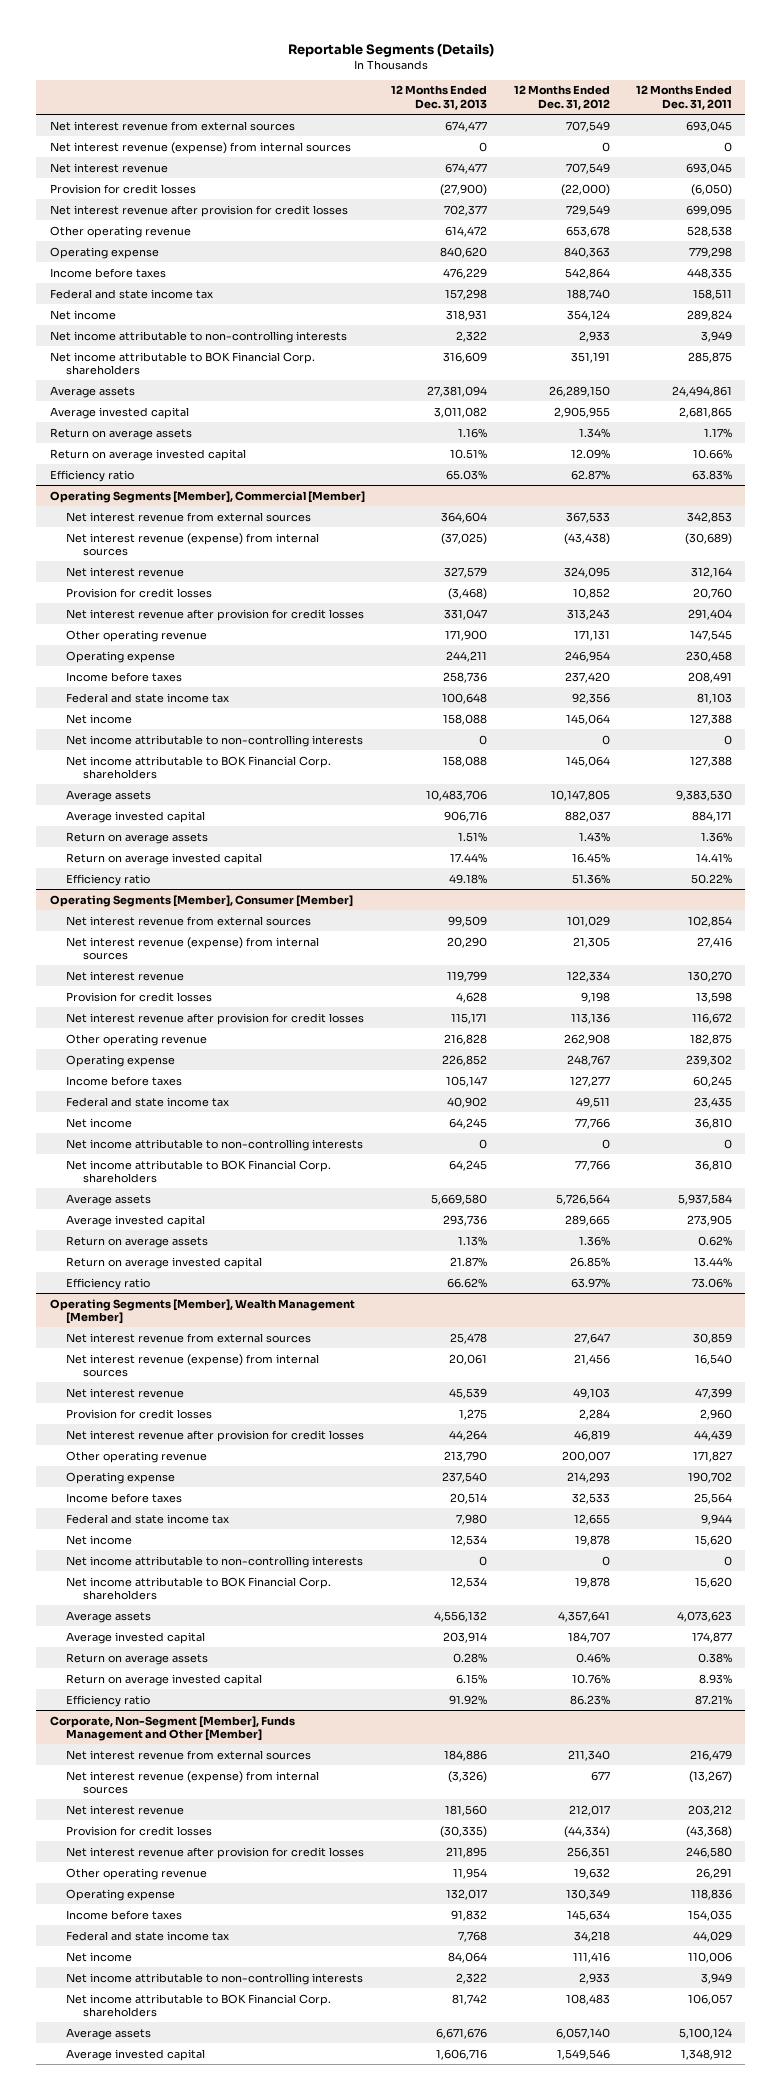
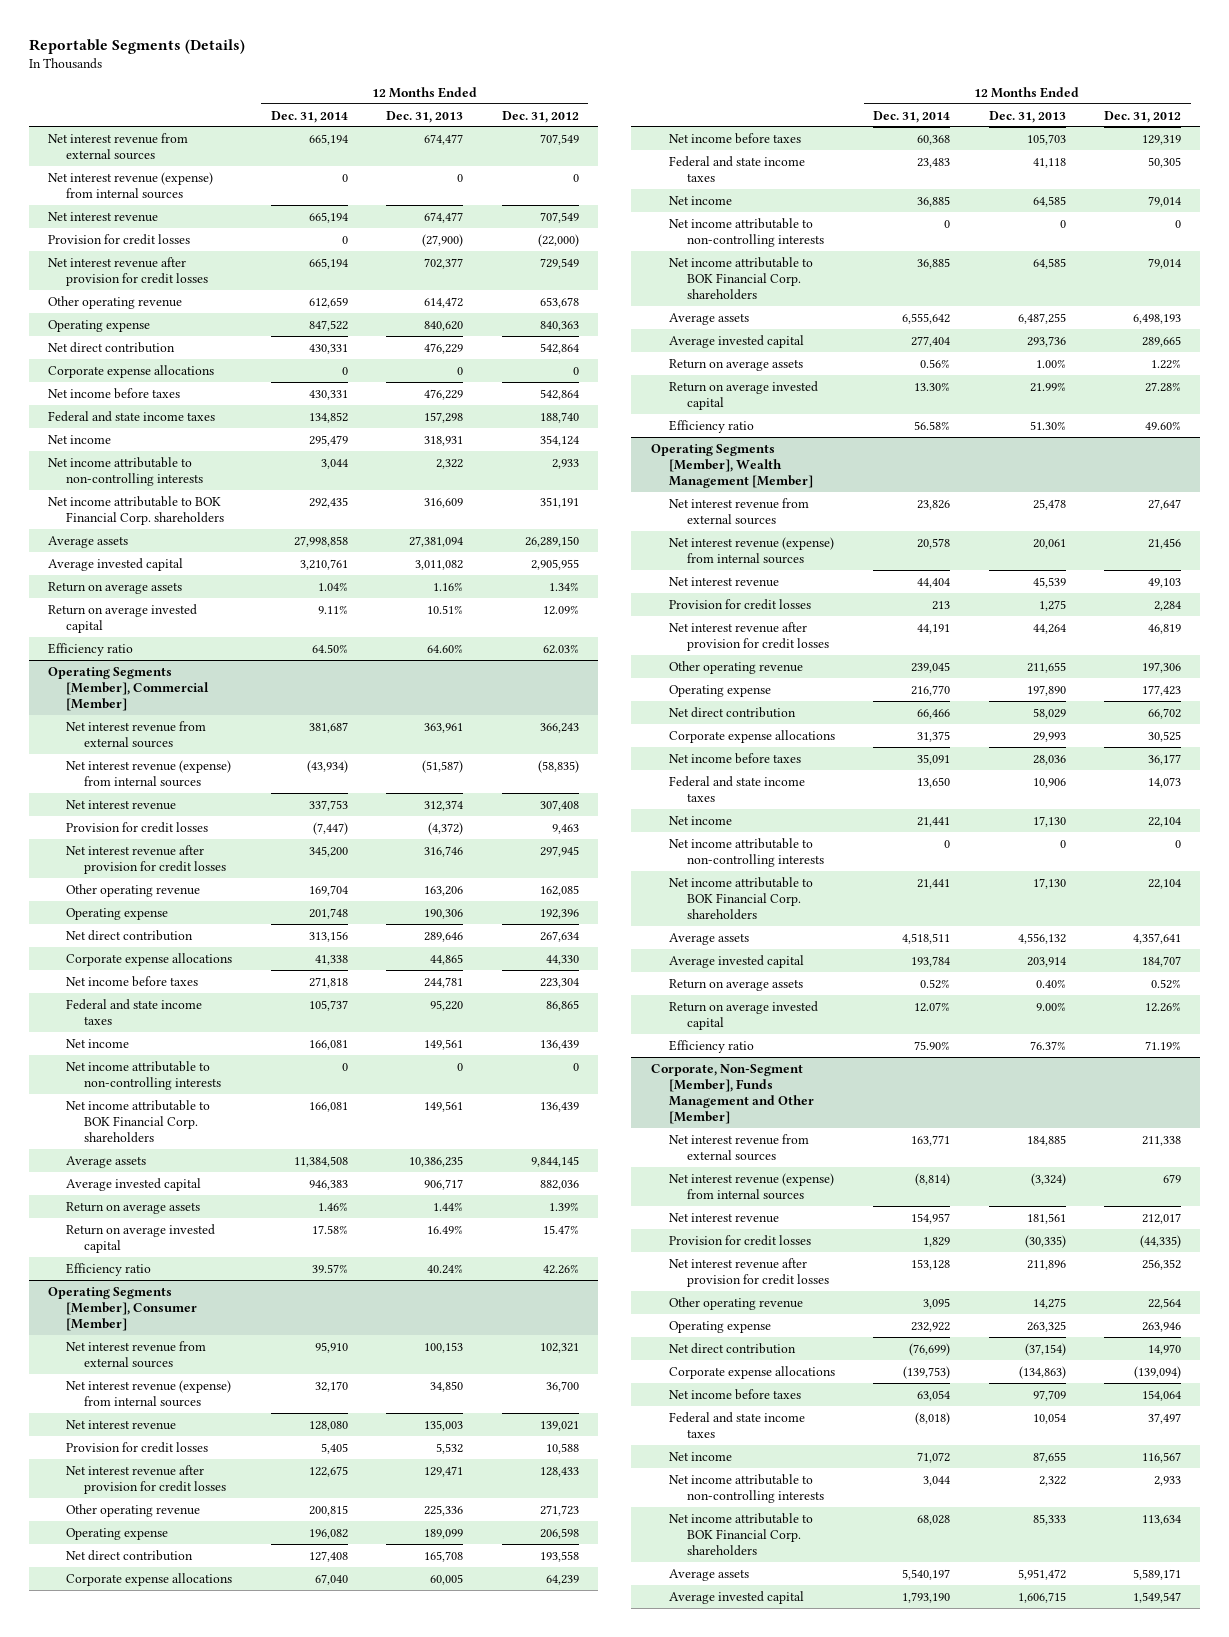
- | 12 Months Ended Dec. 31, 2013 | 12 Months Ended Dec. 31, 2012 | 12 Months Ended Dec. 31, 2011
+ | 12 Months Ended Dec. 31, 2014 | 12 Months Ended Dec. 31, 2013 | 12 Months Ended Dec. 31, 2012
- Income before taxes | 476,229 | 542,864 | 448,335
- Federal and state income tax | 157,298 | 188,740 | 158,511
+ Net direct contribution | 430,331 | 476,229 | 542,864
+ Corporate expense allocations | 0 | 0 | 0
+ Net income before taxes | 430,331 | 476,229 | 542,864
+ Federal and state income taxes | 134,852 | 157,298 | 188,740
- Efficiency ratio | 65.03% | 62.87% | 63.83%
+ Efficiency ratio | 64.50% | 64.60% | 62.03%
@ Operating Segments [Member], Commercial [Member]
- Net interest revenue from external sources | 364,604 | 367,533 | 342,853
- Net interest revenue (expense) from internal sources | (37,025) | (43,438) | (30,689)
- Net interest revenue | 327,579 | 324,095 | 312,164
- Provision for credit losses | (3,468) | 10,852 | 20,760
- Net interest revenue after provision for credit losses | 331,047 | 313,243 | 291,404
- Other operating revenue | 171,900 | 171,131 | 147,545
- Operating expense | 244,211 | 246,954 | 230,458
- Income before taxes | 258,736 | 237,420 | 208,491
- Federal and state income tax | 100,648 | 92,356 | 81,103
- Net income | 158,088 | 145,064 | 127,388
+ Net interest revenue from external sources | 381,687 | 363,961 | 366,243
+ Net interest revenue (expense) from internal sources | (43,934) | (51,587) | (58,835)
+ Net interest revenue | 337,753 | 312,374 | 307,408
+ Provision for credit losses | (7,447) | (4,372) | 9,463
+ Net interest revenue after provision for credit losses | 345,200 | 316,746 | 297,945
+ Other operating revenue | 169,704 | 163,206 | 162,085
+ Operating expense | 201,748 | 190,306 | 192,396
+ Net direct contribution | 313,156 | 289,646 | 267,634
+ Corporate expense allocations | 41,338 | 44,865 | 44,330
+ Net income before taxes | 271,818 | 244,781 | 223,304
+ Federal and state income taxes | 105,737 | 95,220 | 86,865
+ Net income | 166,081 | 149,561 | 136,439
- Net income attributable to BOK Financial Corp. shareholders | 158,088 | 145,064 | 127,388
- Average assets | 10,483,706 | 10,147,805 | 9,383,530
- Average invested capital | 906,716 | 882,037 | 884,171
- Return on average assets | 1.51% | 1.43% | 1.36%
- Return on average invested capital | 17.44% | 16.45% | 14.41%
- Efficiency ratio | 49.18% | 51.36% | 50.22%
+ Net income attributable to BOK Financial Corp. shareholders | 166,081 | 149,561 | 136,439
+ Average assets | 11,384,508 | 10,386,235 | 9,844,145
+ Average invested capital | 946,383 | 906,717 | 882,036
+ Return on average assets | 1.46% | 1.44% | 1.39%
+ Return on average invested capital | 17.58% | 16.49% | 15.47%
+ Efficiency ratio | 39.57% | 40.24% | 42.26%
@ Operating Segments [Member], Consumer [Member]
- Net interest revenue from external sources | 99,509 | 101,029 | 102,854
- Net interest revenue (expense) from internal sources | 20,290 | 21,305 | 27,416
- Net interest revenue | 119,799 | 122,334 | 130,270
- Provision for credit losses | 4,628 | 9,198 | 13,598
- Net interest revenue after provision for credit losses | 115,171 | 113,136 | 116,672
- Other operating revenue | 216,828 | 262,908 | 182,875
- Operating expense | 226,852 | 248,767 | 239,302
- Income before taxes | 105,147 | 127,277 | 60,245
- Federal and state income tax | 40,902 | 49,511 | 23,435
- Net income | 64,245 | 77,766 | 36,810
+ Net interest revenue from external sources | 95,910 | 100,153 | 102,321
+ Net interest revenue (expense) from internal sources | 32,170 | 34,850 | 36,700
+ Net interest revenue | 128,080 | 135,003 | 139,021
+ Provision for credit losses | 5,405 | 5,532 | 10,588
+ Net interest revenue after provision for credit losses | 122,675 | 129,471 | 128,433
+ Other operating revenue | 200,815 | 225,336 | 271,723
+ Operating expense | 196,082 | 189,099 | 206,598
+ Net direct contribution | 127,408 | 165,708 | 193,558
+ Corporate expense allocations | 67,040 | 60,005 | 64,239
+ Net income before taxes | 60,368 | 105,703 | 129,319
+ Federal and state income taxes | 23,483 | 41,118 | 50,305
+ Net income | 36,885 | 64,585 | 79,014
- Net income attributable to BOK Financial Corp. shareholders | 64,245 | 77,766 | 36,810
- Average assets | 5,669,580 | 5,726,564 | 5,937,584
+ Net income attributable to BOK Financial Corp. shareholders | 36,885 | 64,585 | 79,014
+ Average assets | 6,555,642 | 6,487,255 | 6,498,193
- Return on average assets | 1.13% | 1.36% | 0.62%
- Return on average invested capital | 21.87% | 26.85% | 13.44%
- Efficiency ratio | 66.62% | 63.97% | 73.06%
+ Return on average assets | 0.56% | 1.00% | 1.22%
+ Return on average invested capital | 13.30% | 21.99% | 27.28%
+ Efficiency ratio | 56.58% | 51.30% | 49.60%
@ Operating Segments [Member], Wealth Management [Member]
- Other operating revenue | 213,790 | 200,007 | 171,827
- Operating expense | 237,540 | 214,293 | 190,702
- Income before taxes | 20,514 | 32,533 | 25,564
- Federal and state income tax | 7,980 | 12,655 | 9,944
- Net income | 12,534 | 19,878 | 15,620
+ Other operating revenue | 239,045 | 211,655 | 197,306
+ Operating expense | 216,770 | 197,890 | 177,423
+ Net direct contribution | 66,466 | 58,029 | 66,702
+ Corporate expense allocations | 31,375 | 29,993 | 30,525
+ Net income before taxes | 35,091 | 28,036 | 36,177
+ Federal and state income taxes | 13,650 | 10,906 | 14,073
+ Net income | 21,441 | 17,130 | 22,104
- Net income attributable to BOK Financial Corp. shareholders | 12,534 | 19,878 | 15,620
+ Net income attributable to BOK Financial Corp. shareholders | 21,441 | 17,130 | 22,104
- Return on average assets | 0.28% | 0.46% | 0.38%
- Return on average invested capital | 6.15% | 10.76% | 8.93%
- Efficiency ratio | 91.92% | 86.23% | 87.21%
+ Return on average assets | 0.52% | 0.40% | 0.52%
+ Return on average invested capital | 12.07% | 9.00% | 12.26%
+ Efficiency ratio | 75.90% | 76.37% | 71.19%
@ Corporate, Non-Segment [Member], Funds Management and Other [Member]
- Net interest revenue from external sources | 184,886 | 211,340 | 216,479
- Net interest revenue (expense) from internal sources | (3,326) | 677 | (13,267)
- Net interest revenue | 181,560 | 212,017 | 203,212
- Provision for credit losses | (30,335) | (44,334) | (43,368)
- Net interest revenue after provision for credit losses | 211,895 | 256,351 | 246,580
- Other operating revenue | 11,954 | 19,632 | 26,291
- Operating expense | 132,017 | 130,349 | 118,836
- Income before taxes | 91,832 | 145,634 | 154,035
- Federal and state income tax | 7,768 | 34,218 | 44,029
- Net income | 84,064 | 111,416 | 110,006
+ Net interest revenue from external sources | 163,771 | 184,885 | 211,338
+ Net interest revenue (expense) from internal sources | (8,814) | (3,324) | 679
+ Net interest revenue | 154,957 | 181,561 | 212,017
+ Provision for credit losses | 1,829 | (30,335) | (44,335)
+ Net interest revenue after provision for credit losses | 153,128 | 211,896 | 256,352
+ Other operating revenue | 3,095 | 14,275 | 22,564
+ Operating expense | 232,922 | 263,325 | 263,946
+ Net direct contribution | (76,699) | (37,154) | 14,970
+ Corporate expense allocations | (139,753) | (134,863) | (139,094)
+ Net income before taxes | 63,054 | 97,709 | 154,064
+ Federal and state income taxes | (8,018) | 10,054 | 37,497
+ Net income | 71,072 | 87,655 | 116,567
- Net income attributable to BOK Financial Corp. shareholders | 81,742 | 108,483 | 106,057
- Average assets | 6,671,676 | 6,057,140 | 5,100,124
- Average invested capital | 1,606,716 | 1,549,546 | 1,348,912
+ Net income attributable to BOK Financial Corp. shareholders | 68,028 | 85,333 | 113,634
+ Average assets | 5,540,197 | 5,951,472 | 5,589,171
+ Average invested capital | 1,793,190 | 1,606,715 | 1,549,547

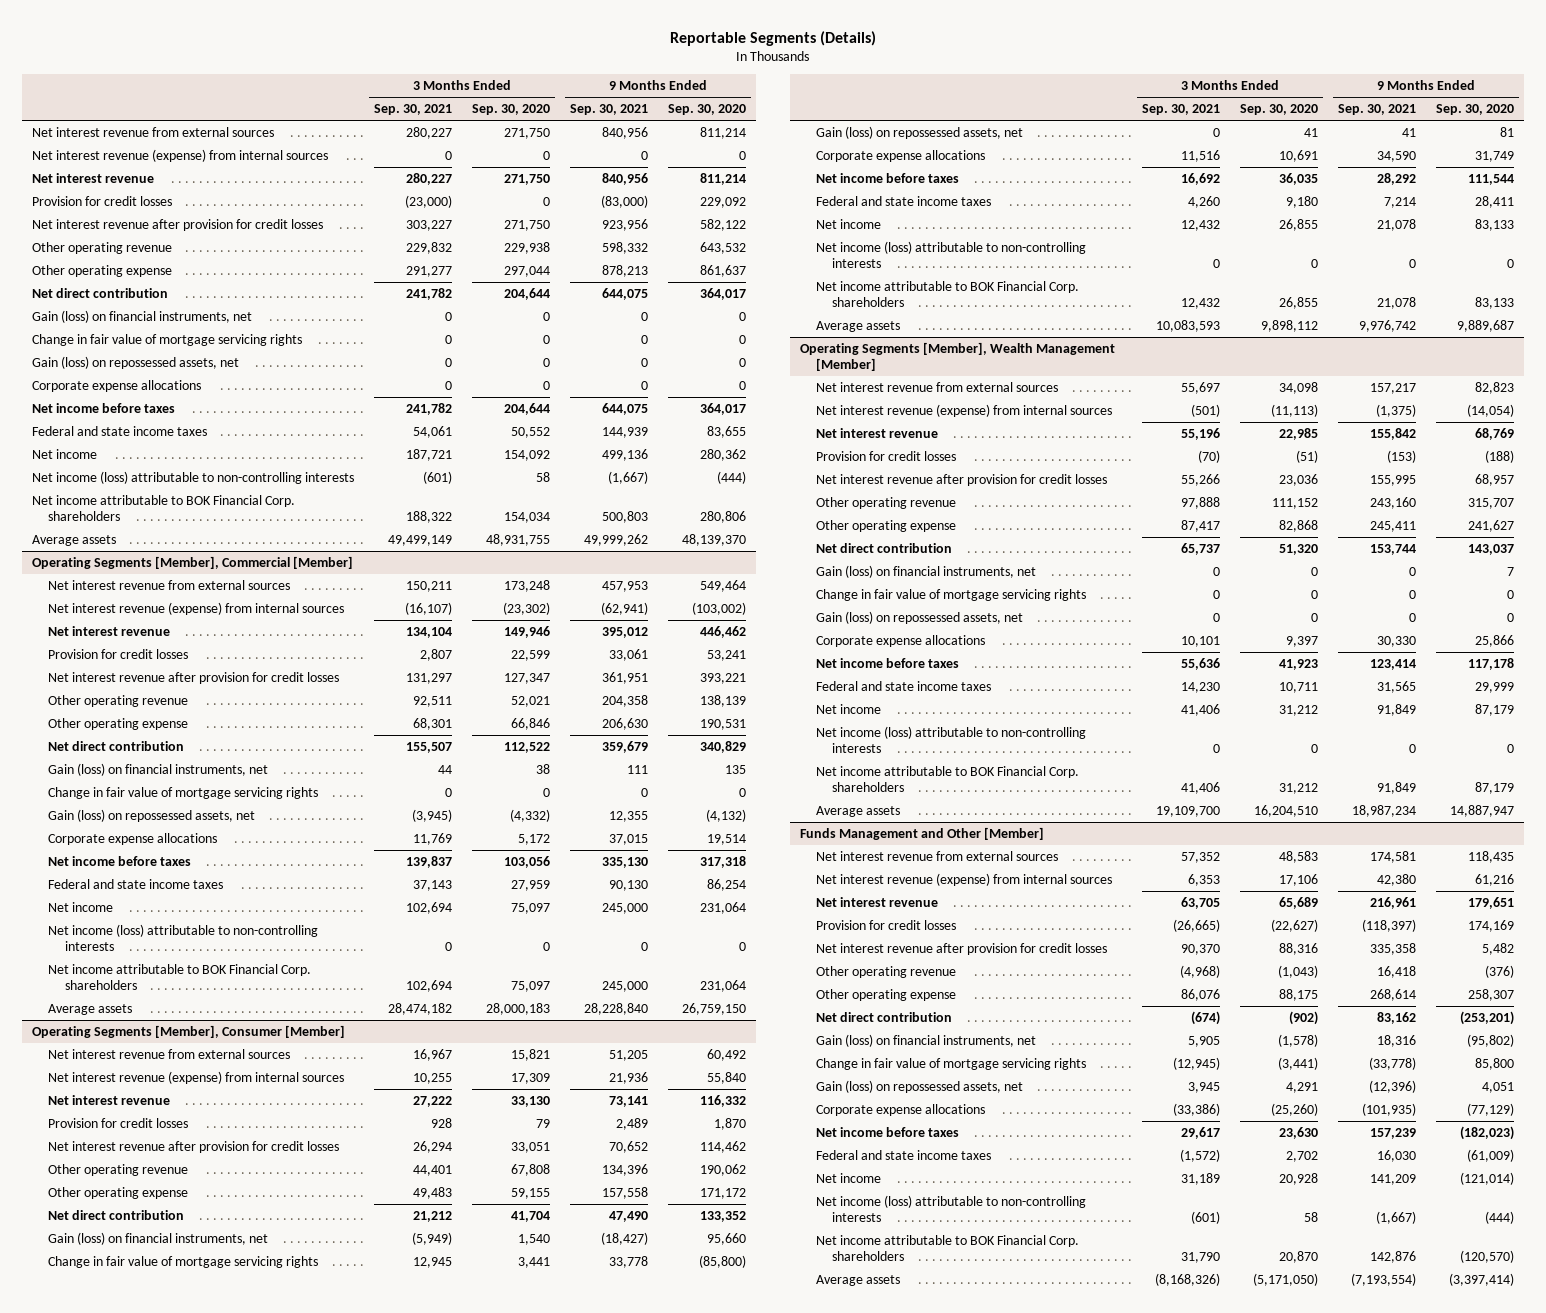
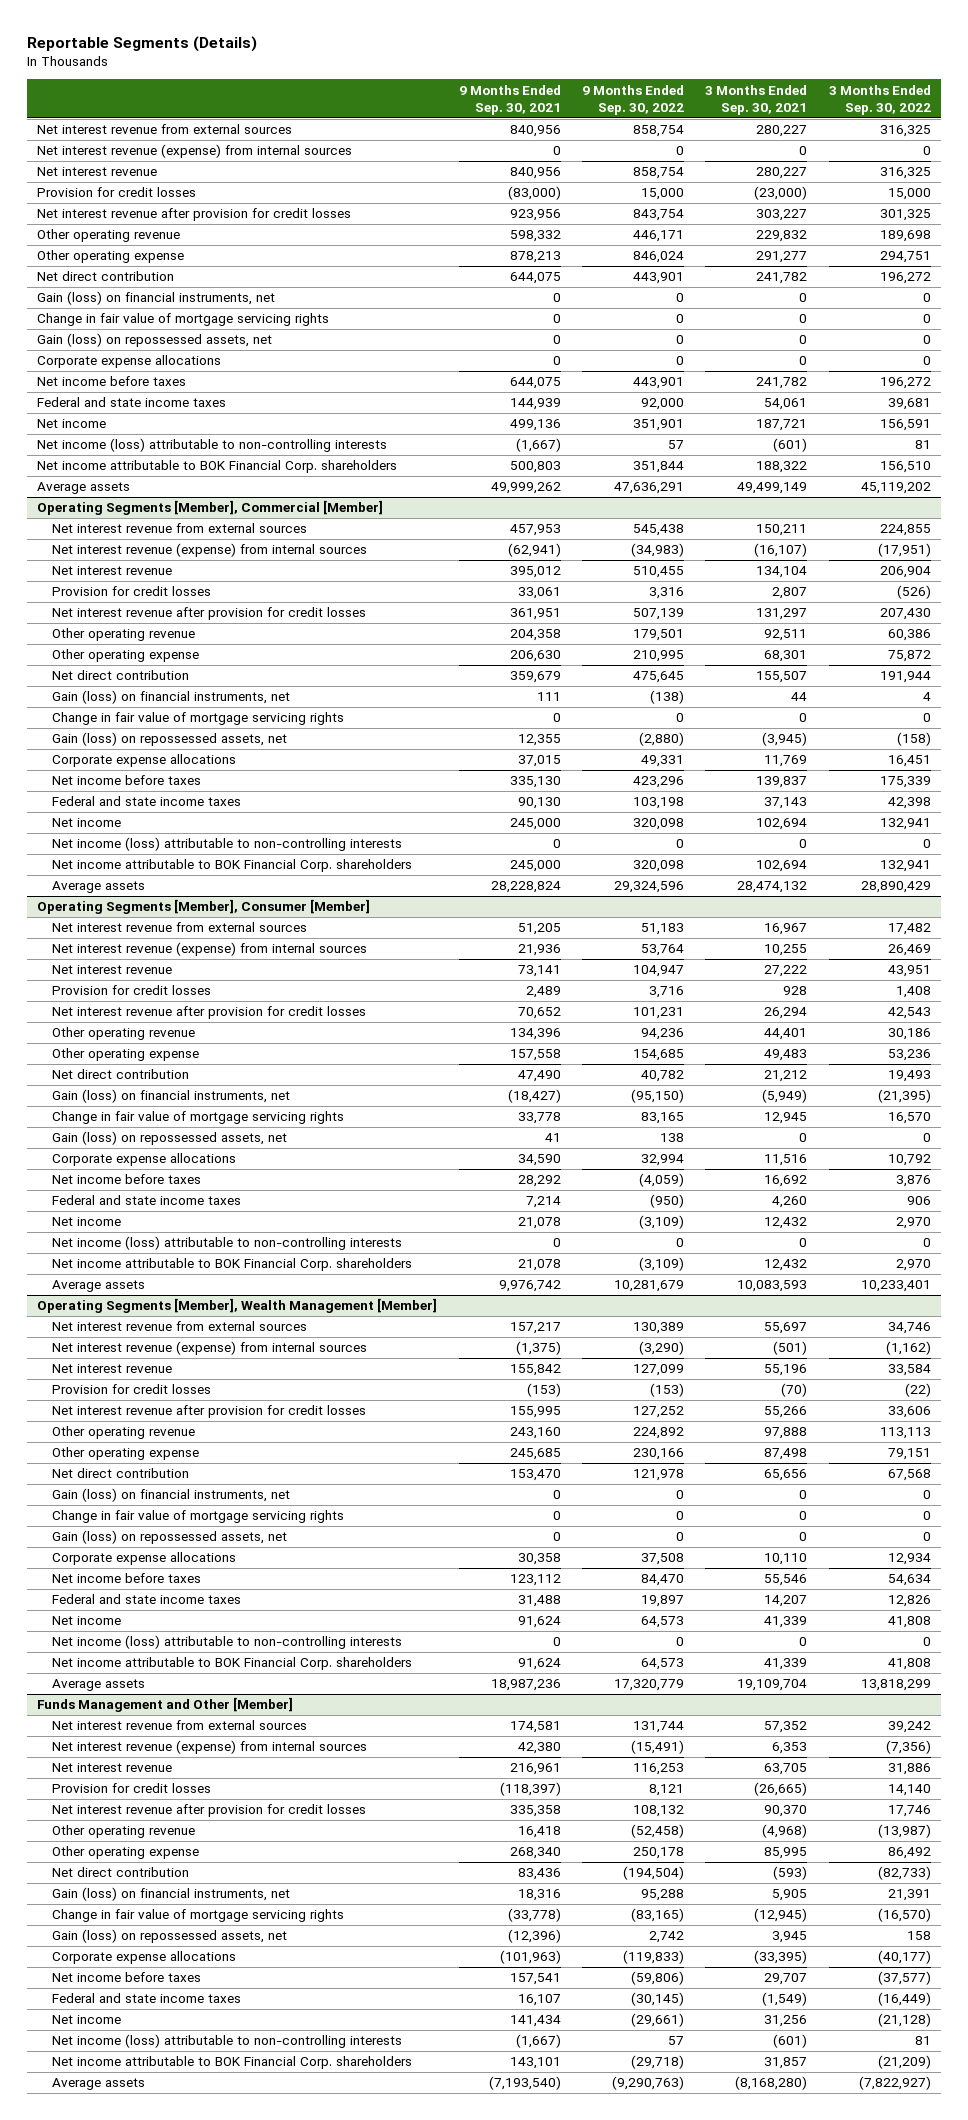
- | 3 Months Ended Sep. 30, 2021 | 3 Months Ended Sep. 30, 2020 | 9 Months Ended Sep. 30, 2021 | 9 Months Ended Sep. 30, 2020
+ | 9 Months Ended Sep. 30, 2021 | 9 Months Ended Sep. 30, 2022 | 3 Months Ended Sep. 30, 2021 | 3 Months Ended Sep. 30, 2022
@ Operating Segments [Member], Commercial [Member]
- Average assets | 28,474,182 | 28,000,183 | 28,228,840 | 26,759,150
+ Average assets | 28,228,824 | 29,324,596 | 28,474,132 | 28,890,429
@ Operating Segments [Member], Wealth Management [Member]
- Other operating expense | 87,417 | 82,868 | 245,411 | 241,627
- Net direct contribution | 65,737 | 51,320 | 153,744 | 143,037
+ Other operating expense | 245,685 | 230,166 | 87,498 | 79,151
+ Net direct contribution | 153,470 | 121,978 | 65,656 | 67,568
- Corporate expense allocations | 10,101 | 9,397 | 30,330 | 25,866
- Net income before taxes | 55,636 | 41,923 | 123,414 | 117,178
- Federal and state income taxes | 14,230 | 10,711 | 31,565 | 29,999
- Net income | 41,406 | 31,212 | 91,849 | 87,179
+ Corporate expense allocations | 30,358 | 37,508 | 10,110 | 12,934
+ Net income before taxes | 123,112 | 84,470 | 55,546 | 54,634
+ Federal and state income taxes | 31,488 | 19,897 | 14,207 | 12,826
+ Net income | 91,624 | 64,573 | 41,339 | 41,808
- Net income attributable to BOK Financial Corp. shareholders | 41,406 | 31,212 | 91,849 | 87,179
- Average assets | 19,109,700 | 16,204,510 | 18,987,234 | 14,887,947
+ Net income attributable to BOK Financial Corp. shareholders | 91,624 | 64,573 | 41,339 | 41,808
+ Average assets | 18,987,236 | 17,320,779 | 19,109,704 | 13,818,299
@ Funds Management and Other [Member]
- Other operating expense | 86,076 | 88,175 | 268,614 | 258,307
- Net direct contribution | (674) | (902) | 83,162 | (253,201)
+ Other operating expense | 268,340 | 250,178 | 85,995 | 86,492
+ Net direct contribution | 83,436 | (194,504) | (593) | (82,733)
- Corporate expense allocations | (33,386) | (25,260) | (101,935) | (77,129)
- Net income before taxes | 29,617 | 23,630 | 157,239 | (182,023)
- Federal and state income taxes | (1,572) | 2,702 | 16,030 | (61,009)
- Net income | 31,189 | 20,928 | 141,209 | (121,014)
+ Corporate expense allocations | (101,963) | (119,833) | (33,395) | (40,177)
+ Net income before taxes | 157,541 | (59,806) | 29,707 | (37,577)
+ Federal and state income taxes | 16,107 | (30,145) | (1,549) | (16,449)
+ Net income | 141,434 | (29,661) | 31,256 | (21,128)
- Net income attributable to BOK Financial Corp. shareholders | 31,790 | 20,870 | 142,876 | (120,570)
- Average assets | (8,168,326) | (5,171,050) | (7,193,554) | (3,397,414)
+ Net income attributable to BOK Financial Corp. shareholders | 143,101 | (29,718) | 31,857 | (21,209)
+ Average assets | (7,193,540) | (9,290,763) | (8,168,280) | (7,822,927)

